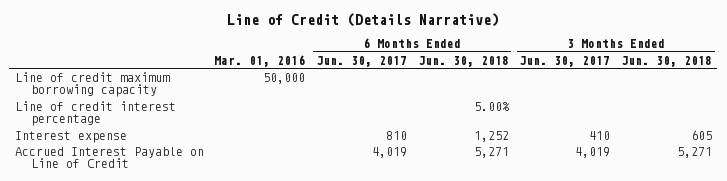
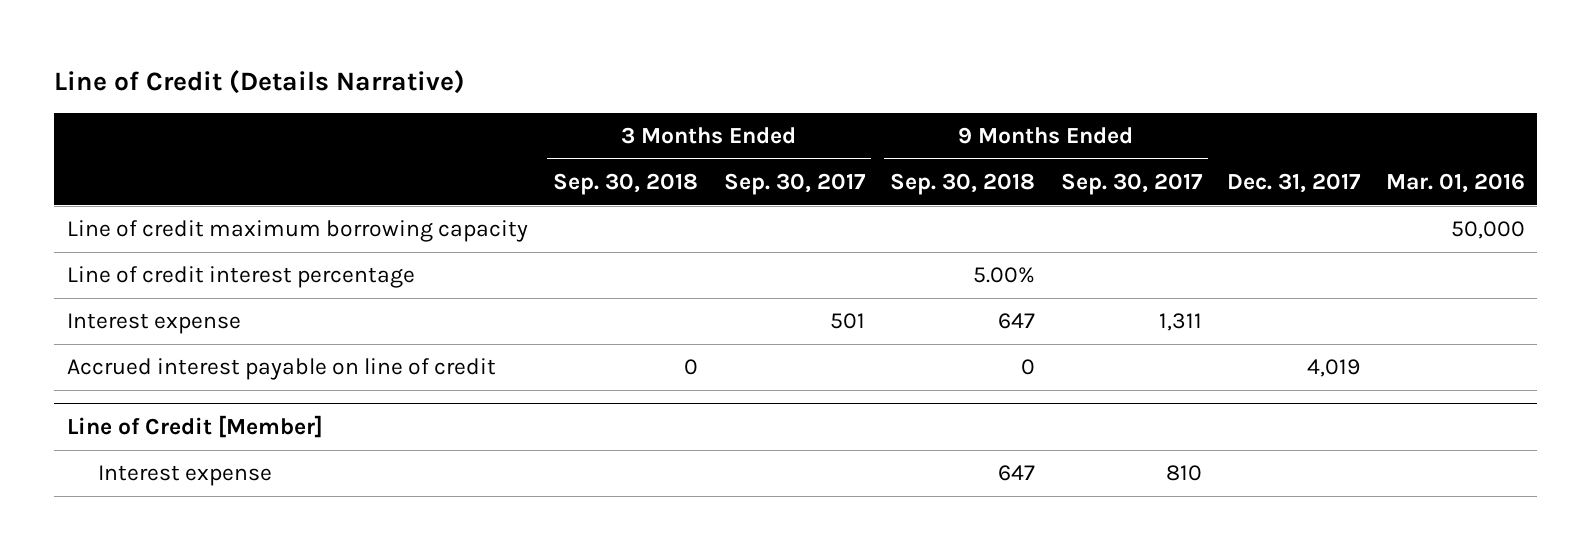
- | Mar. 01, 2016 | 6 Months Ended Jun. 30, 2017 | 6 Months Ended Jun. 30, 2018 | 3 Months Ended Jun. 30, 2017 | 3 Months Ended Jun. 30, 2018
+ | 3 Months Ended Sep. 30, 2018 | 3 Months Ended Sep. 30, 2017 | 9 Months Ended Sep. 30, 2018 | 9 Months Ended Sep. 30, 2017 | Dec. 31, 2017 | Mar. 01, 2016
- Accrued Interest Payable on Line of Credit | | 4,019 | 5,271 | 4,019 | 5,271
+ Accrued interest payable on line of credit | 0 | | 0 | | 4,019 |
+ Line of Credit [Member]
+ Interest expense | | | 647 | 810 | |

